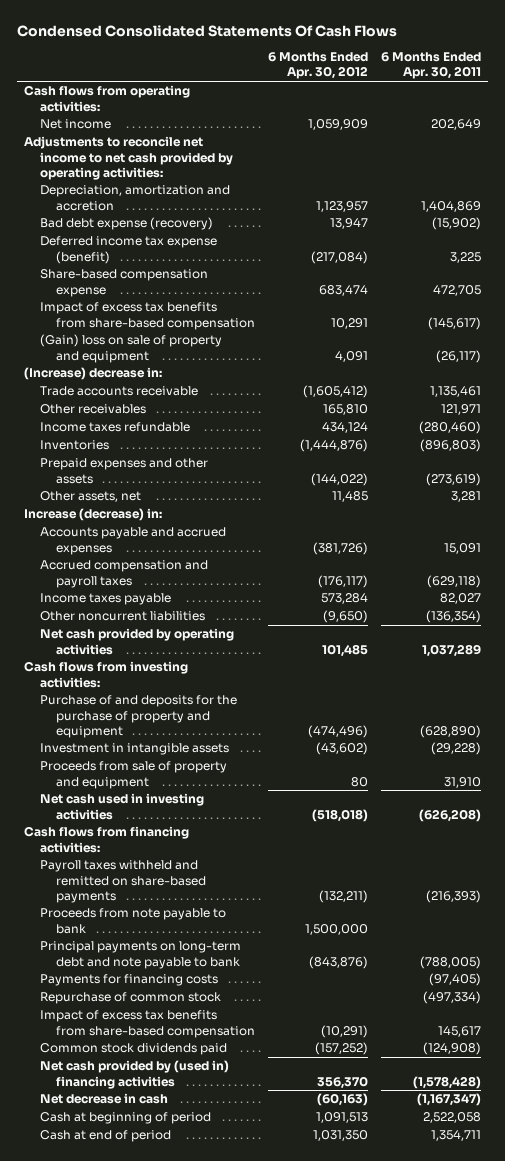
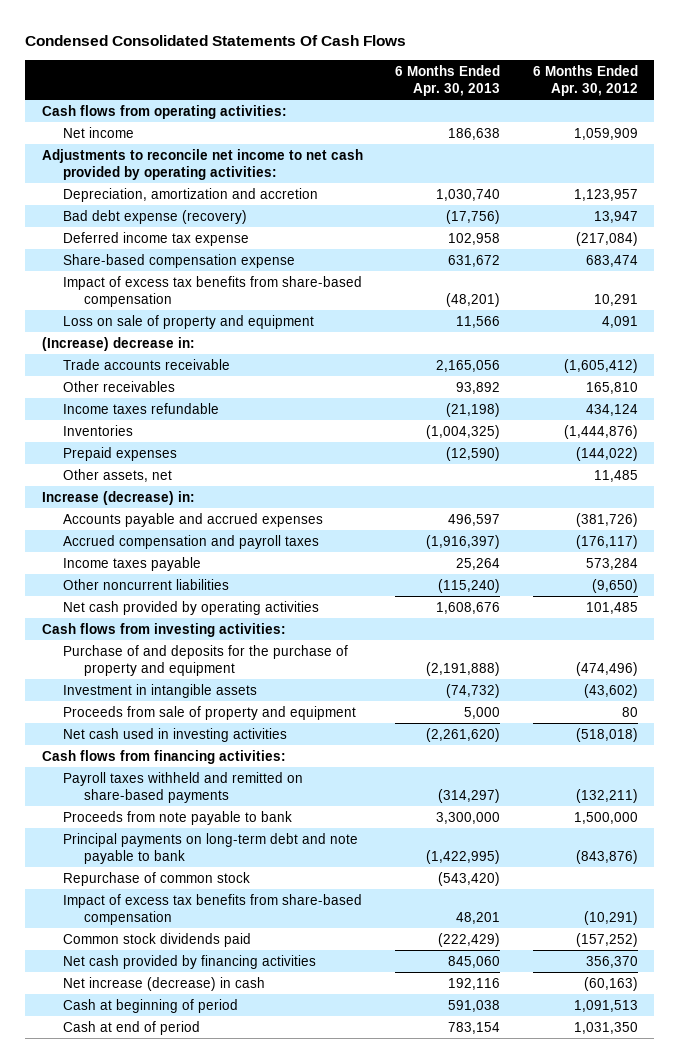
- | 6 Months Ended Apr. 30, 2012 | 6 Months Ended Apr. 30, 2011
+ | 6 Months Ended Apr. 30, 2013 | 6 Months Ended Apr. 30, 2012
- Deferred income tax expense (benefit) | (217,084) | 3,225
+ Deferred income tax expense | 102,958 | (217,084)
- (Gain) loss on sale of property and equipment | 4,091 | (26,117)
+ Loss on sale of property and equipment | 11,566 | 4,091
- Prepaid expenses and other assets | (144,022) | (273,619)
+ Prepaid expenses | (12,590) | (144,022)
- Payments for financing costs | | (97,405)
- Net cash provided by (used in) financing activities | 356,370 | (1,578,428)
- Net decrease in cash | (60,163) | (1,167,347)
+ Net cash provided by financing activities | 845,060 | 356,370
+ Net increase (decrease) in cash | 192,116 | (60,163)

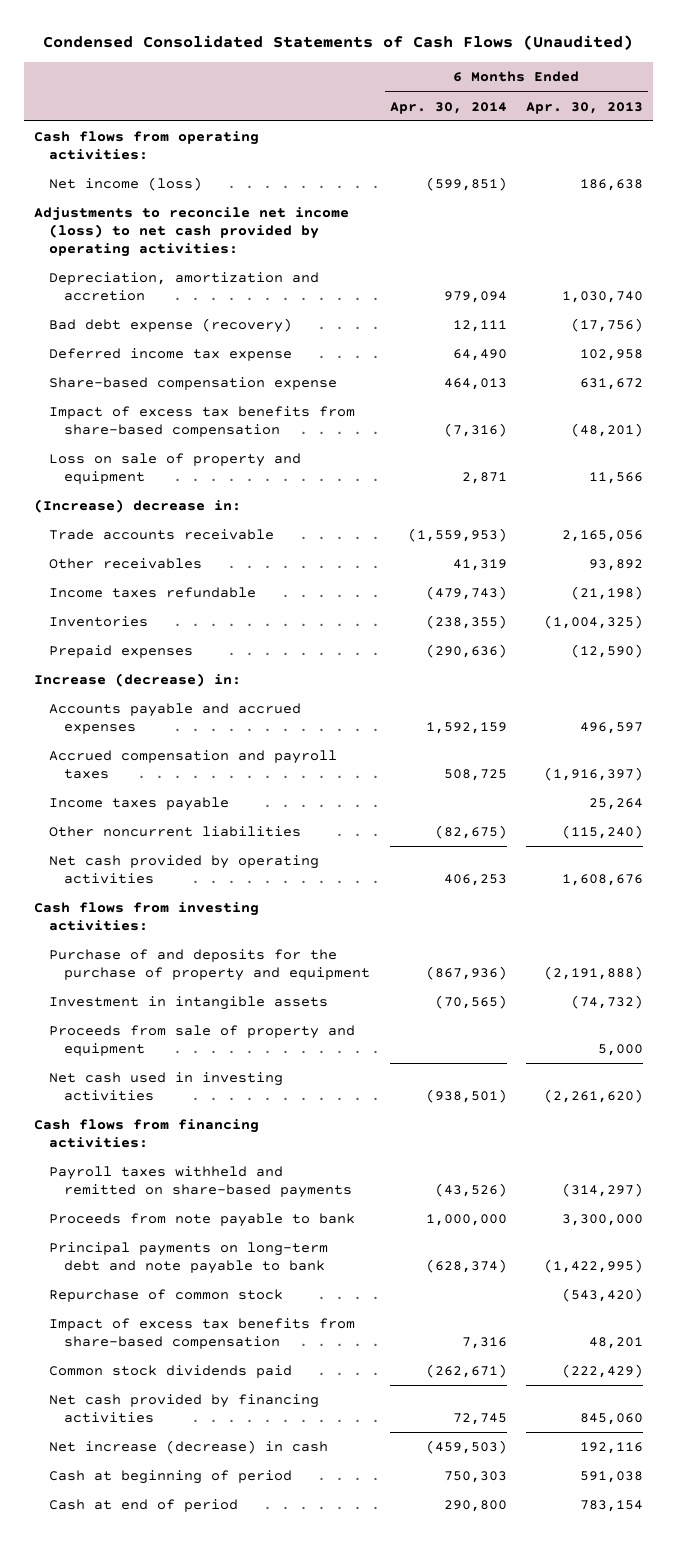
- Condensed Consolidated Statements Of Cash Flows
+ Condensed Consolidated Statements of Cash Flows (Unaudited)
- | 6 Months Ended Apr. 30, 2013 | 6 Months Ended Apr. 30, 2012
+ | 6 Months Ended Apr. 30, 2014 | 6 Months Ended Apr. 30, 2013
- Net income | 186,638 | 1,059,909
- Adjustments to reconcile net income to net cash provided by operating activities:
+ Net income (loss) | (599,851) | 186,638
+ Adjustments to reconcile net income (loss) to net cash provided by operating activities:
- Other assets, net | | 11,485

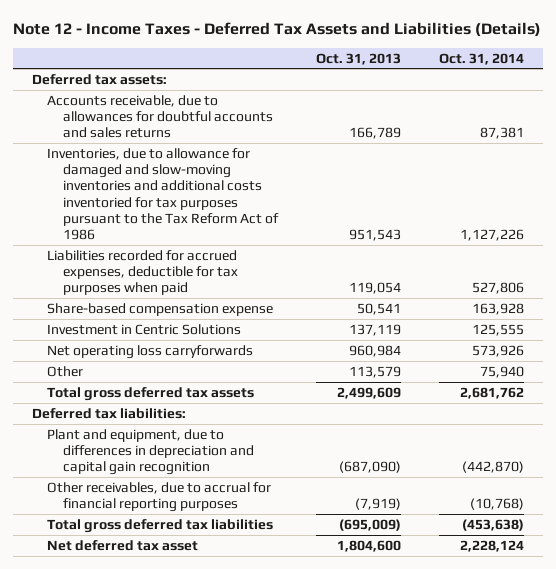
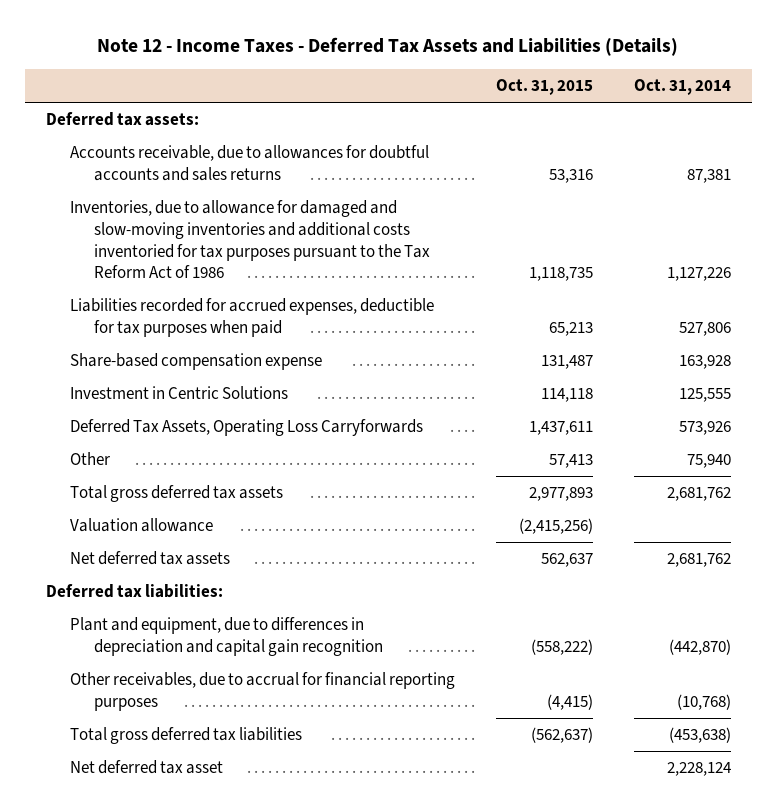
- | Oct. 31, 2013 | Oct. 31, 2014
+ | Oct. 31, 2015 | Oct. 31, 2014
- Net operating loss carryforwards | 960,984 | 573,926
+ Deferred Tax Assets, Operating Loss Carryforwards | 1,437,611 | 573,926
+ Valuation allowance | (2,415,256) |
+ Net deferred tax assets | 562,637 | 2,681,762

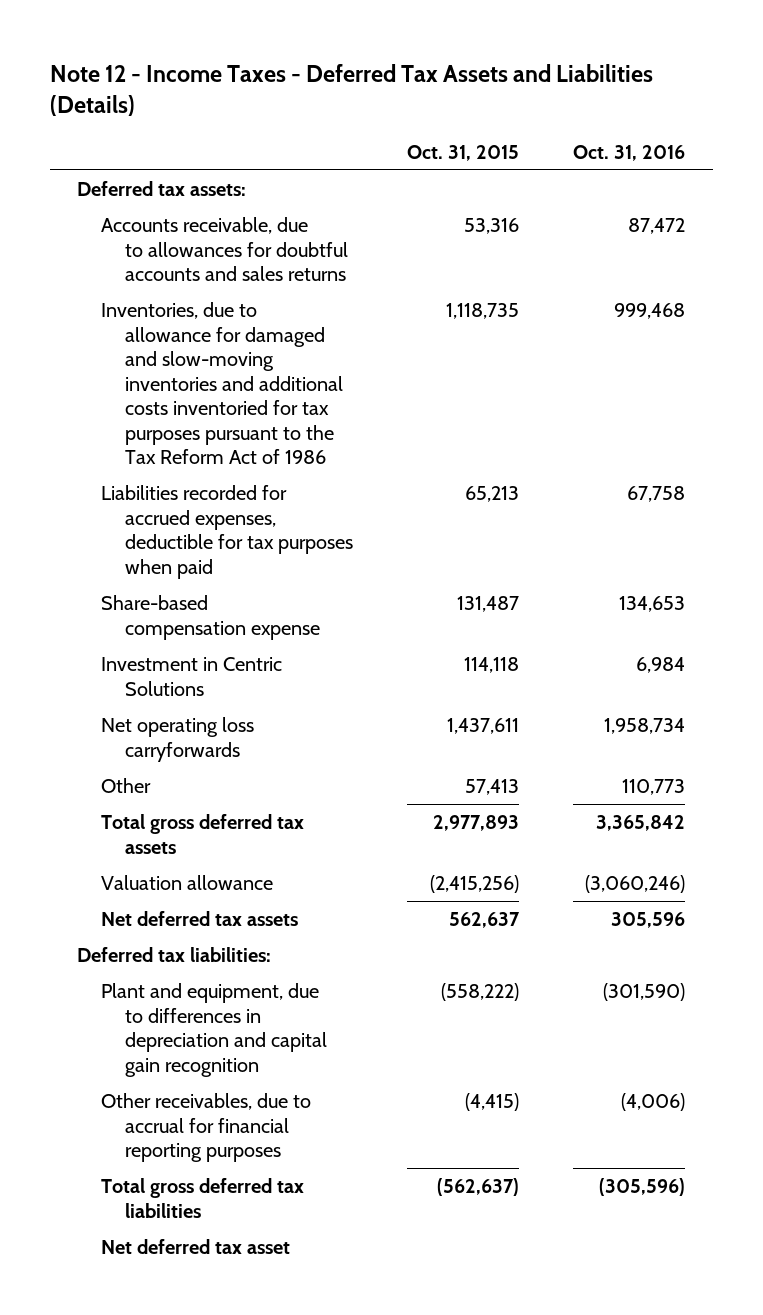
- | Oct. 31, 2015 | Oct. 31, 2014
+ | Oct. 31, 2015 | Oct. 31, 2016
- Deferred Tax Assets, Operating Loss Carryforwards | 1,437,611 | 573,926
+ Net operating loss carryforwards | 1,437,611 | 1,958,734

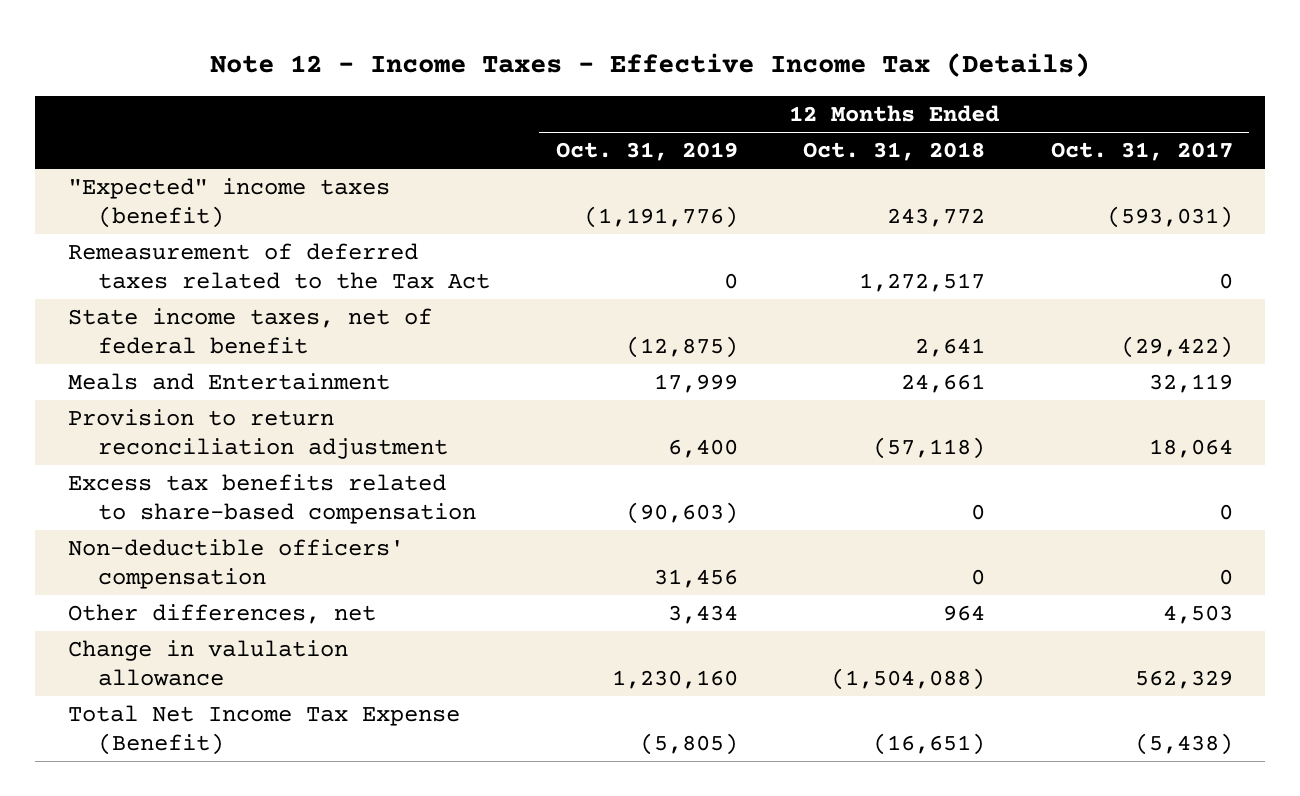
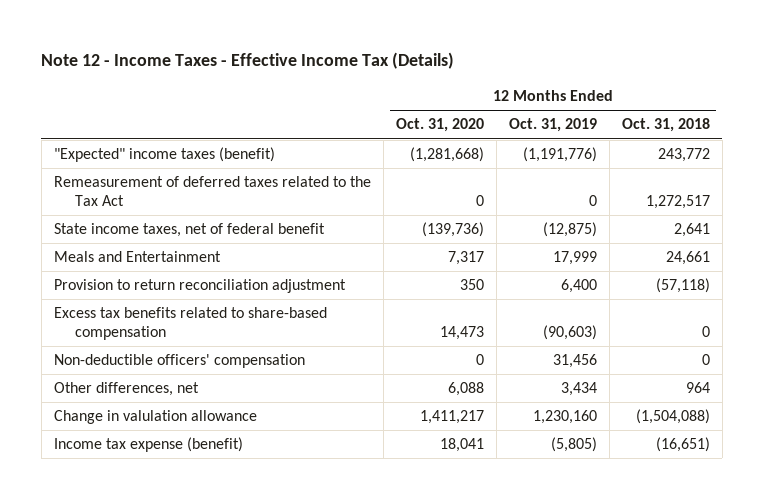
- | 12 Months Ended Oct. 31, 2019 | 12 Months Ended Oct. 31, 2018 | 12 Months Ended Oct. 31, 2017
+ | 12 Months Ended Oct. 31, 2020 | 12 Months Ended Oct. 31, 2019 | 12 Months Ended Oct. 31, 2018
- Total Net Income Tax Expense (Benefit) | (5,805) | (16,651) | (5,438)
+ Income tax expense (benefit) | 18,041 | (5,805) | (16,651)

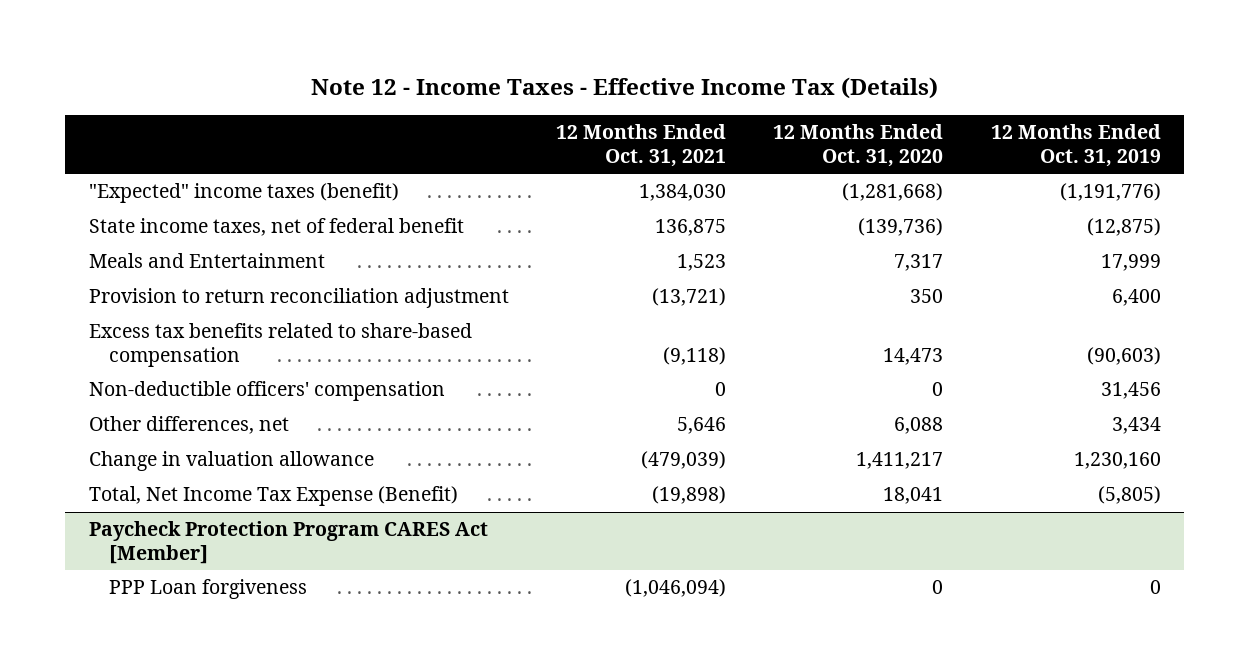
- | 12 Months Ended Oct. 31, 2020 | 12 Months Ended Oct. 31, 2019 | 12 Months Ended Oct. 31, 2018
+ | 12 Months Ended Oct. 31, 2021 | 12 Months Ended Oct. 31, 2020 | 12 Months Ended Oct. 31, 2019
- Remeasurement of deferred taxes related to the Tax Act | 0 | 0 | 1,272,517
- Change in valulation allowance | 1,411,217 | 1,230,160 | (1,504,088)
- Income tax expense (benefit) | 18,041 | (5,805) | (16,651)
+ Change in valuation allowance | (479,039) | 1,411,217 | 1,230,160
+ Total, Net Income Tax Expense (Benefit) | (19,898) | 18,041 | (5,805)
+ Paycheck Protection Program CARES Act [Member]
+ PPP Loan forgiveness | (1,046,094) | 0 | 0

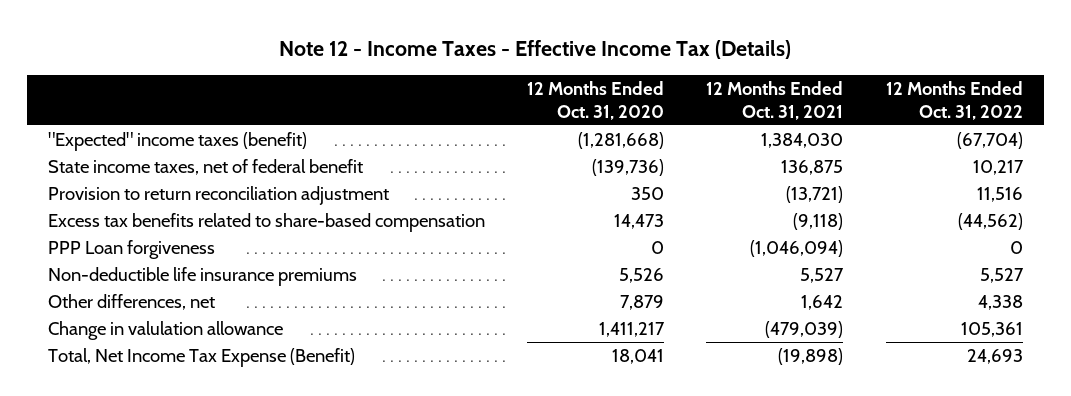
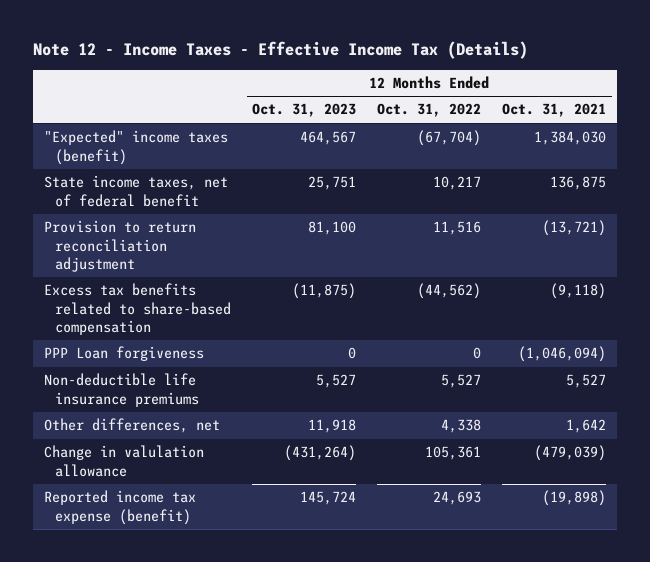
- | 12 Months Ended Oct. 31, 2020 | 12 Months Ended Oct. 31, 2021 | 12 Months Ended Oct. 31, 2022
+ | 12 Months Ended Oct. 31, 2023 | 12 Months Ended Oct. 31, 2022 | 12 Months Ended Oct. 31, 2021
- Total, Net Income Tax Expense (Benefit) | 18,041 | (19,898) | 24,693
+ Reported income tax expense (benefit) | 145,724 | 24,693 | (19,898)

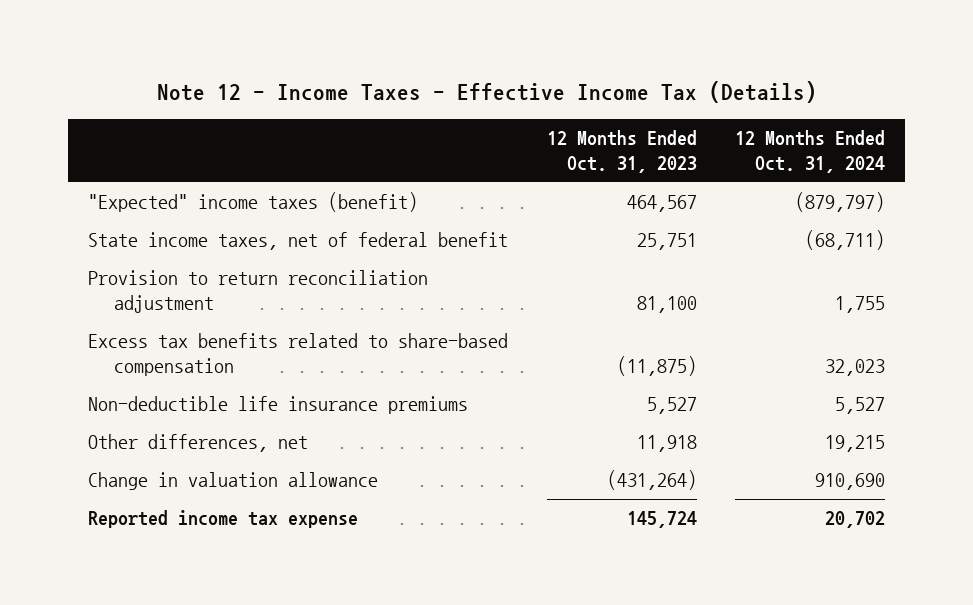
- | 12 Months Ended Oct. 31, 2023 | 12 Months Ended Oct. 31, 2022 | 12 Months Ended Oct. 31, 2021
+ | 12 Months Ended Oct. 31, 2023 | 12 Months Ended Oct. 31, 2024
- PPP Loan forgiveness | 0 | 0 | (1,046,094)
- Change in valulation allowance | (431,264) | 105,361 | (479,039)
- Reported income tax expense (benefit) | 145,724 | 24,693 | (19,898)
+ Change in valuation allowance | (431,264) | 910,690
+ Reported income tax expense | 145,724 | 20,702

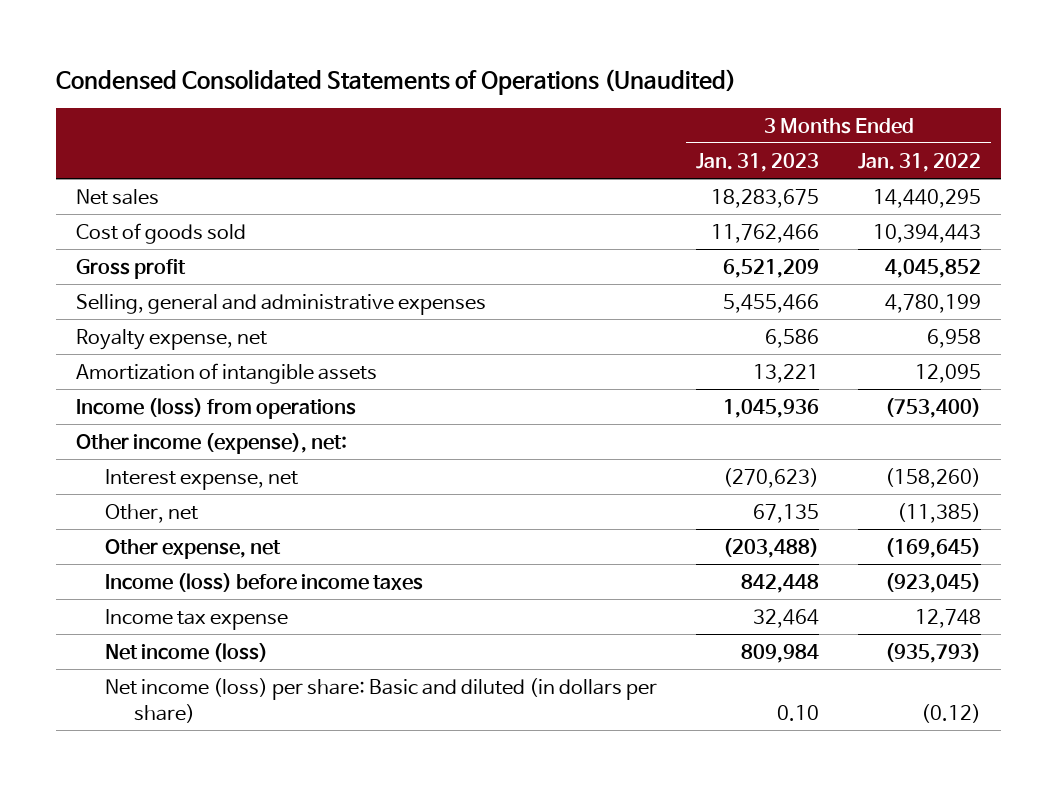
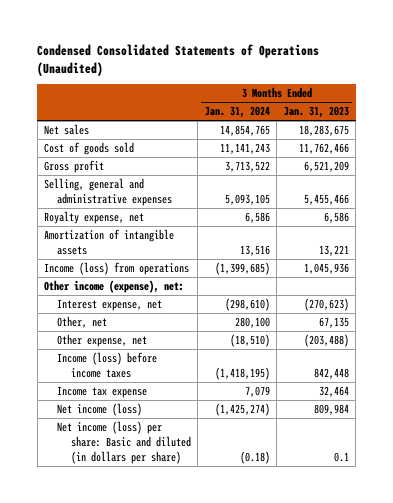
- | 3 Months Ended Jan. 31, 2023 | 3 Months Ended Jan. 31, 2022
+ | 3 Months Ended Jan. 31, 2024 | 3 Months Ended Jan. 31, 2023
- Net income (loss) per share: Basic and diluted (in dollars per share) | 0.10 | (0.12)
+ Net income (loss) per share: Basic and diluted (in dollars per share) | (0.18) | 0.1

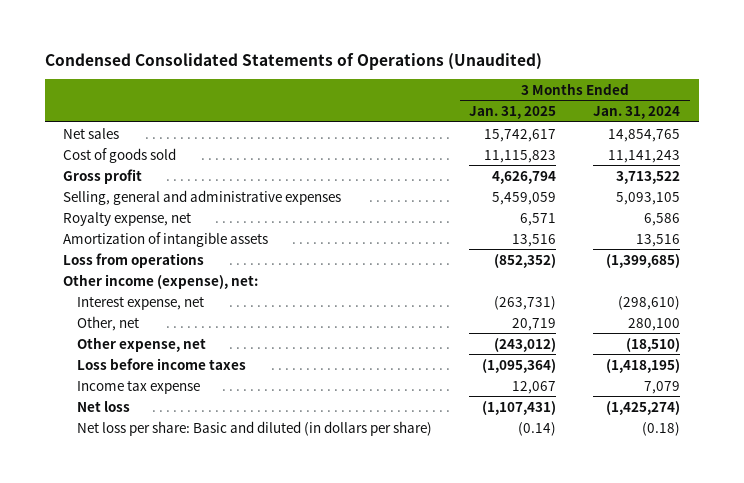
- | 3 Months Ended Jan. 31, 2024 | 3 Months Ended Jan. 31, 2023
+ | 3 Months Ended Jan. 31, 2025 | 3 Months Ended Jan. 31, 2024
- Income (loss) from operations | (1,399,685) | 1,045,936
+ Loss from operations | (852,352) | (1,399,685)
- Income (loss) before income taxes | (1,418,195) | 842,448
+ Loss before income taxes | (1,095,364) | (1,418,195)
- Net income (loss) | (1,425,274) | 809,984
- Net income (loss) per share: Basic and diluted (in dollars per share) | (0.18) | 0.1
+ Net loss | (1,107,431) | (1,425,274)
+ Net loss per share: Basic and diluted (in dollars per share) | (0.14) | (0.18)

